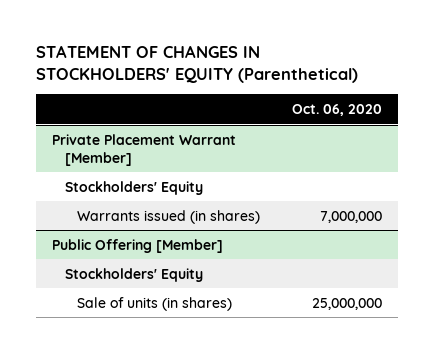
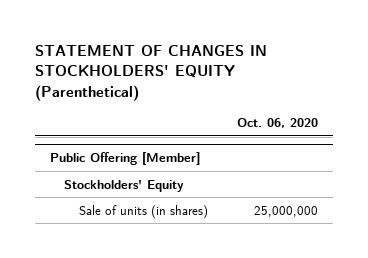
- Private Placement Warrant [Member]
- Stockholders' Equity
- Warrants issued (in shares) | 7,000,000

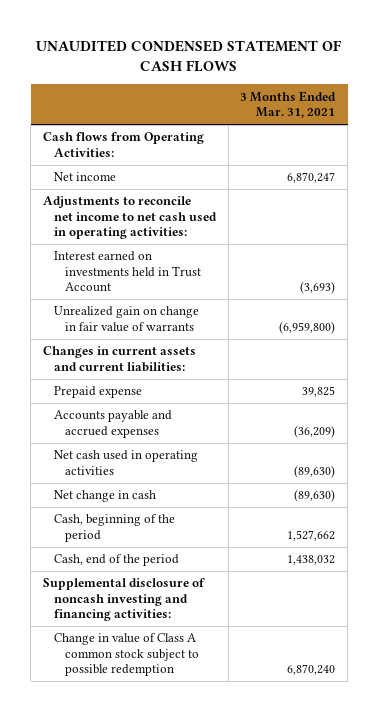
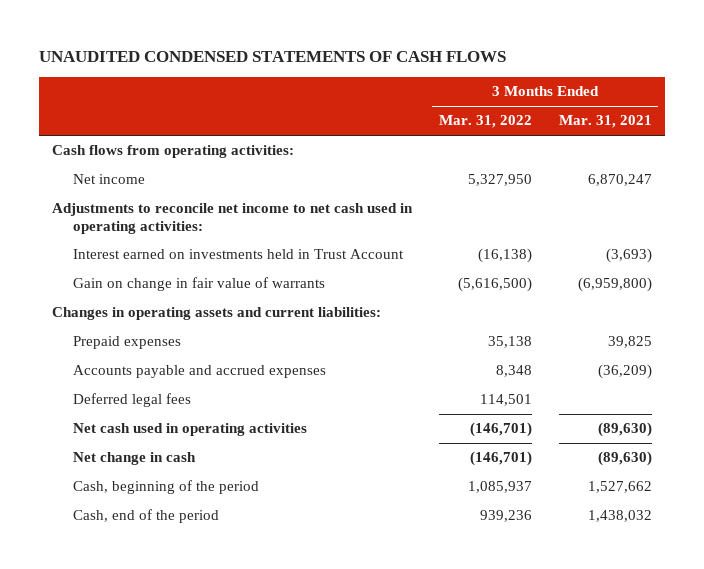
- UNAUDITED CONDENSED STATEMENT OF CASH FLOWS
+ UNAUDITED CONDENSED STATEMENTS OF CASH FLOWS
- | 3 Months Ended Mar. 31, 2021
+ | 3 Months Ended Mar. 31, 2022 | 3 Months Ended Mar. 31, 2021
- Cash flows from Operating Activities:
+ Cash flows from operating activities:
- Unrealized gain on change in fair value of warrants | (6,959,800)
- Changes in current assets and current liabilities:
- Prepaid expense | 39,825
+ Gain on change in fair value of warrants | (5,616,500) | (6,959,800)
+ Changes in operating assets and current liabilities:
+ Prepaid expenses | 35,138 | 39,825
+ Deferred legal fees | 114,501 |
- Supplemental disclosure of noncash investing and financing activities:
- Change in value of Class A common stock subject to possible redemption | 6,870,240

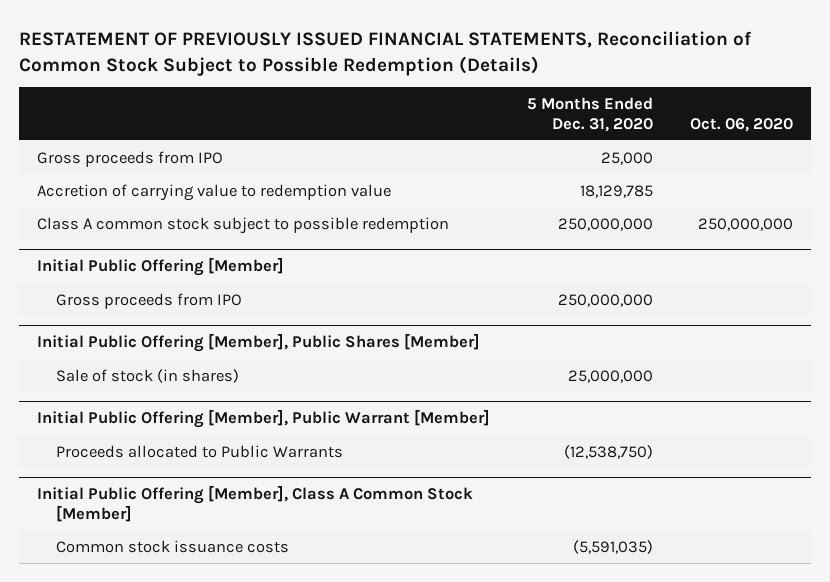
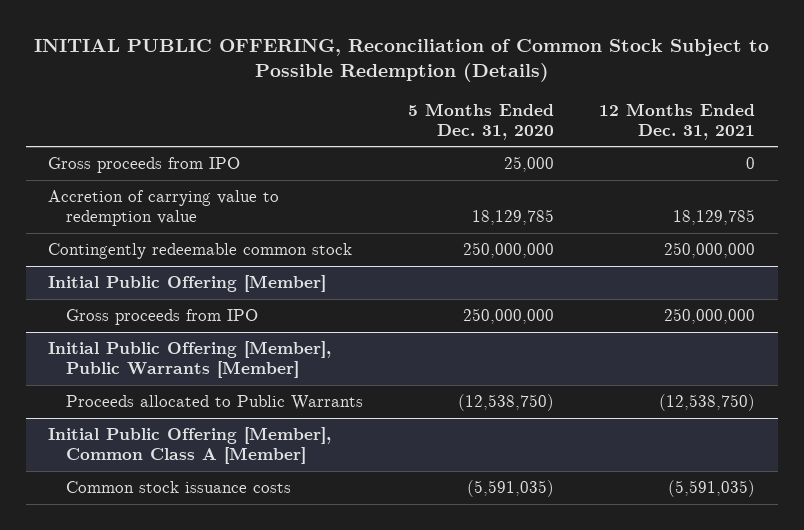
- RESTATEMENT OF PREVIOUSLY ISSUED FINANCIAL STATEMENTS, Reconciliation of Common Stock Subject to Possible Redemption (Details)
+ INITIAL PUBLIC OFFERING, Reconciliation of Common Stock Subject to Possible Redemption (Details)
- | 5 Months Ended Dec. 31, 2020 | Oct. 06, 2020
+ | 5 Months Ended Dec. 31, 2020 | 12 Months Ended Dec. 31, 2021
- Class A common stock subject to possible redemption | 250,000,000 | 250,000,000
+ Contingently redeemable common stock | 250,000,000 | 250,000,000
- Initial Public Offering [Member], Public Shares [Member]
- Sale of stock (in shares) | 25,000,000 |
- Initial Public Offering [Member], Public Warrant [Member]
+ Initial Public Offering [Member], Public Warrants [Member]
- Initial Public Offering [Member], Class A Common Stock [Member]
+ Initial Public Offering [Member], Common Class A [Member]

